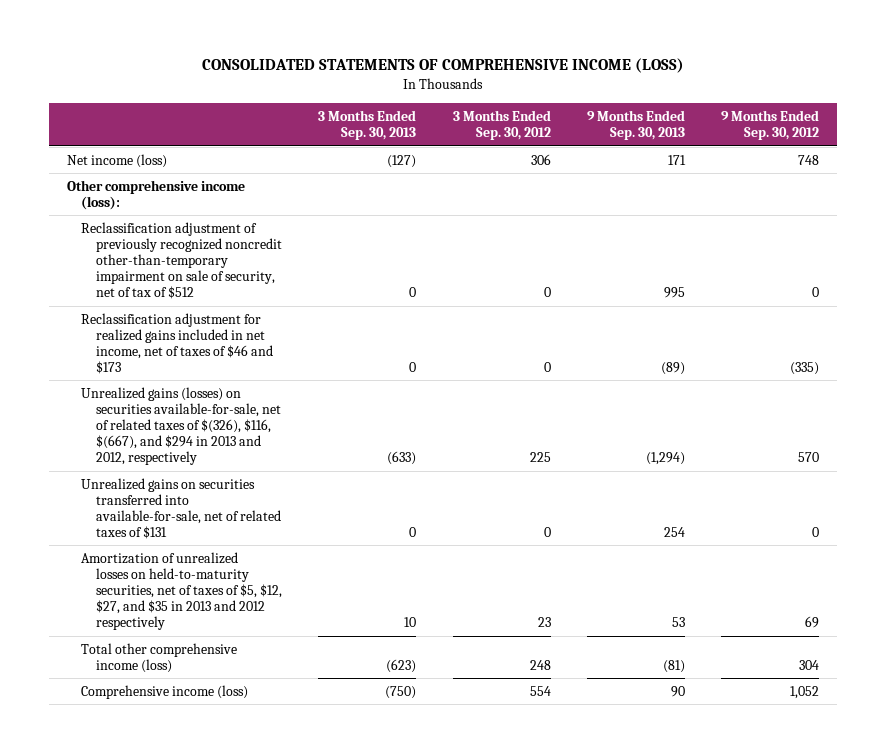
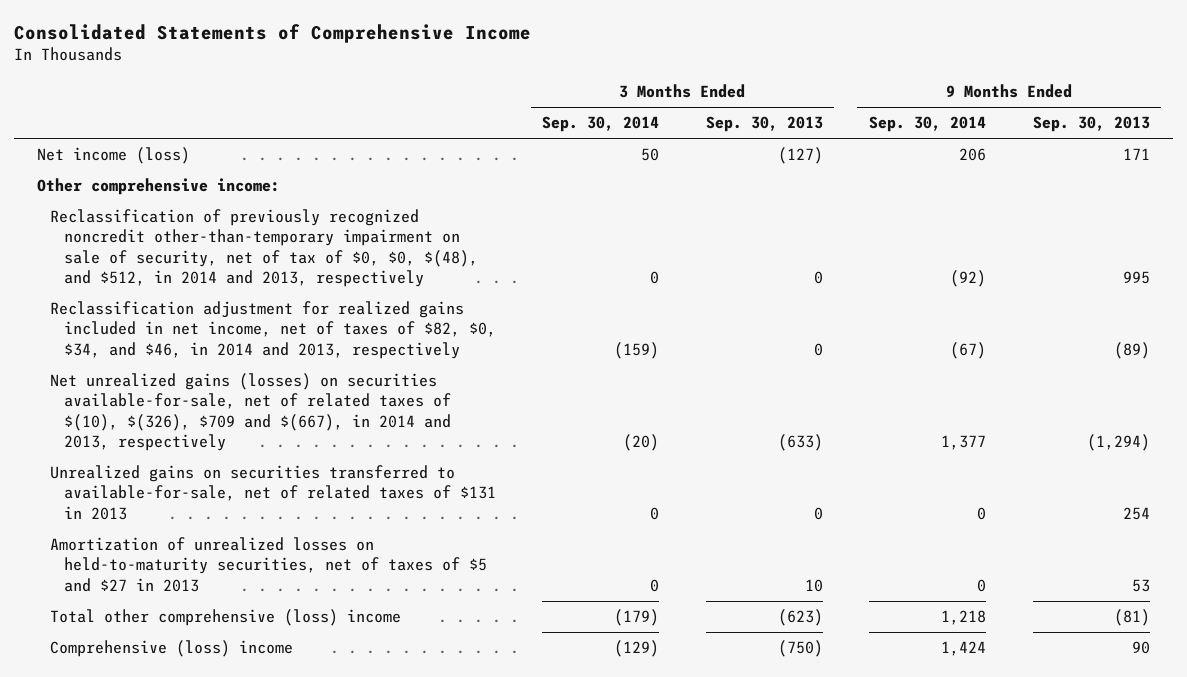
- CONSOLIDATED STATEMENTS OF COMPREHENSIVE INCOME (LOSS)
+ Consolidated Statements of Comprehensive Income
- | 3 Months Ended Sep. 30, 2013 | 3 Months Ended Sep. 30, 2012 | 9 Months Ended Sep. 30, 2013 | 9 Months Ended Sep. 30, 2012
+ | 3 Months Ended Sep. 30, 2014 | 3 Months Ended Sep. 30, 2013 | 9 Months Ended Sep. 30, 2014 | 9 Months Ended Sep. 30, 2013
- Other comprehensive income (loss):
- Reclassification adjustment of previously recognized noncredit other-than-temporary impairment on sale of security, net of tax of $512 | 0 | 0 | 995 | 0
- Reclassification adjustment for realized gains included in net income, net of taxes of $46 and $173 | 0 | 0 | (89) | (335)
- Unrealized gains (losses) on securities available-for-sale, net of related taxes of $(326), $116, $(667), and $294 in 2013 and 2012, respectively | (633) | 225 | (1,294) | 570
- Unrealized gains on securities transferred into available-for-sale, net of related taxes of $131 | 0 | 0 | 254 | 0
- Amortization of unrealized losses on held-to-maturity securities, net of taxes of $5, $12, $27, and $35 in 2013 and 2012 respectively | 10 | 23 | 53 | 69
- Total other comprehensive income (loss) | (623) | 248 | (81) | 304
- Comprehensive income (loss) | (750) | 554 | 90 | 1,052
+ Other comprehensive income:
+ Reclassification of previously recognized noncredit other-than-temporary impairment on sale of security, net of tax of $0, $0, $(48), and $512, in 2014 and 2013, respectively | 0 | 0 | (92) | 995
+ Reclassification adjustment for realized gains included in net income, net of taxes of $82, $0, $34, and $46, in 2014 and 2013, respectively | (159) | 0 | (67) | (89)
+ Net unrealized gains (losses) on securities available-for-sale, net of related taxes of $(10), $(326), $709 and $(667), in 2014 and 2013, respectively | (20) | (633) | 1,377 | (1,294)
+ Unrealized gains on securities transferred to available-for-sale, net of related taxes of $131 in 2013 | 0 | 0 | 0 | 254
+ Amortization of unrealized losses on held-to-maturity securities, net of taxes of $5 and $27 in 2013 | 0 | 10 | 0 | 53
+ Total other comprehensive (loss) income | (179) | (623) | 1,218 | (81)
+ Comprehensive (loss) income | (129) | (750) | 1,424 | 90

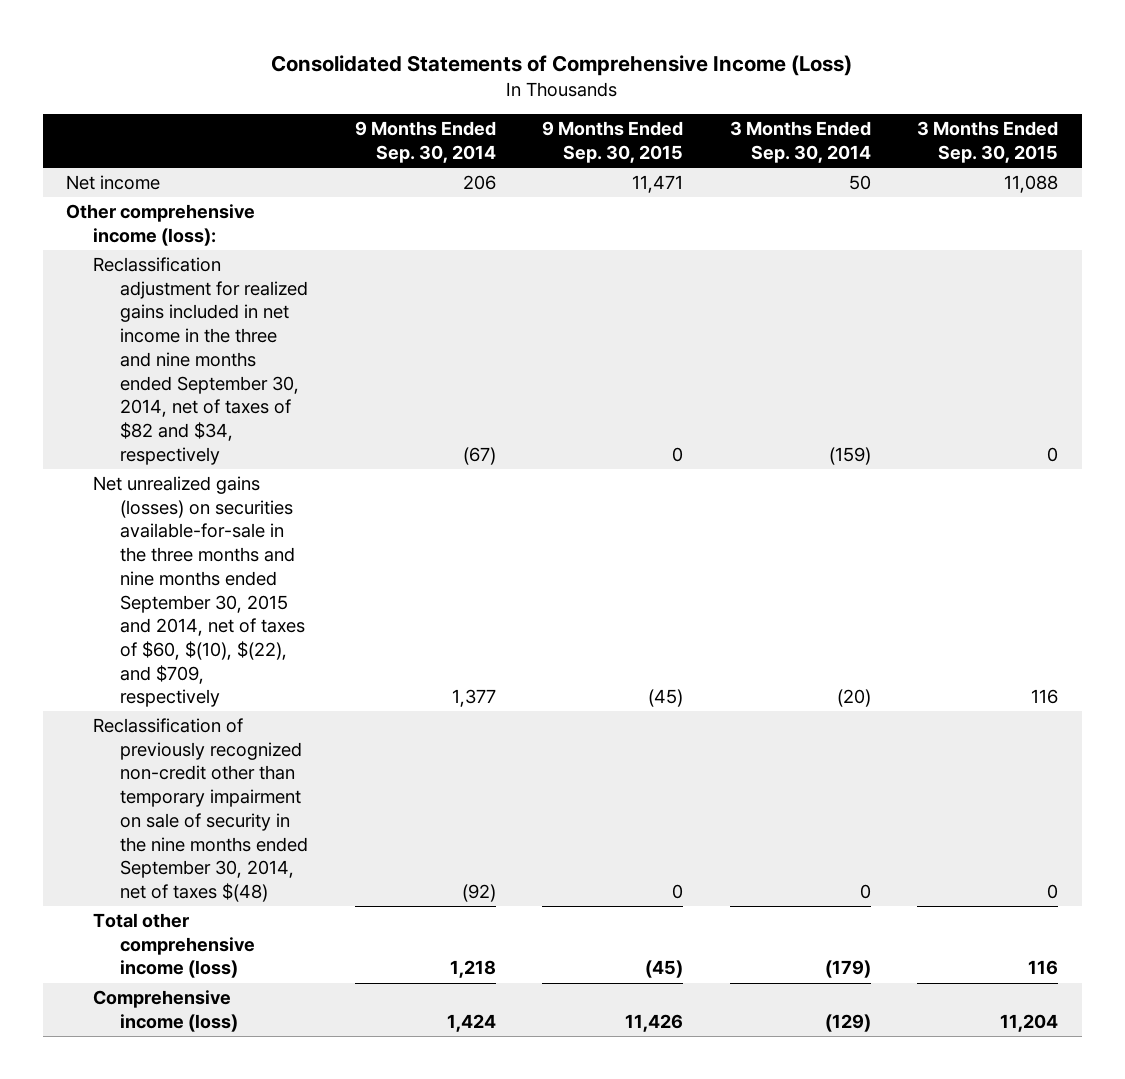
- Consolidated Statements of Comprehensive Income
+ Consolidated Statements of Comprehensive Income (Loss)
- | 3 Months Ended Sep. 30, 2014 | 3 Months Ended Sep. 30, 2013 | 9 Months Ended Sep. 30, 2014 | 9 Months Ended Sep. 30, 2013
+ | 9 Months Ended Sep. 30, 2014 | 9 Months Ended Sep. 30, 2015 | 3 Months Ended Sep. 30, 2014 | 3 Months Ended Sep. 30, 2015
- Net income (loss) | 50 | (127) | 206 | 171
- Other comprehensive income:
- Reclassification of previously recognized noncredit other-than-temporary impairment on sale of security, net of tax of $0, $0, $(48), and $512, in 2014 and 2013, respectively | 0 | 0 | (92) | 995
- Reclassification adjustment for realized gains included in net income, net of taxes of $82, $0, $34, and $46, in 2014 and 2013, respectively | (159) | 0 | (67) | (89)
- Net unrealized gains (losses) on securities available-for-sale, net of related taxes of $(10), $(326), $709 and $(667), in 2014 and 2013, respectively | (20) | (633) | 1,377 | (1,294)
- Unrealized gains on securities transferred to available-for-sale, net of related taxes of $131 in 2013 | 0 | 0 | 0 | 254
- Amortization of unrealized losses on held-to-maturity securities, net of taxes of $5 and $27 in 2013 | 0 | 10 | 0 | 53
- Total other comprehensive (loss) income | (179) | (623) | 1,218 | (81)
- Comprehensive (loss) income | (129) | (750) | 1,424 | 90
+ Net income | 206 | 11,471 | 50 | 11,088
+ Other comprehensive income (loss):
+ Reclassification adjustment for realized gains included in net income in the three and nine months ended September 30, 2014, net of taxes of $82 and $34, respectively | (67) | 0 | (159) | 0
+ Net unrealized gains (losses) on securities available-for-sale in the three months and nine months ended September 30, 2015 and 2014, net of taxes of $60, $(10), $(22), and $709, respectively | 1,377 | (45) | (20) | 116
+ Reclassification of previously recognized non-credit other than temporary impairment on sale of security in the nine months ended September 30, 2014, net of taxes $(48) | (92) | 0 | 0 | 0
+ Total other comprehensive income (loss) | 1,218 | (45) | (179) | 116
+ Comprehensive income (loss) | 1,424 | 11,426 | (129) | 11,204

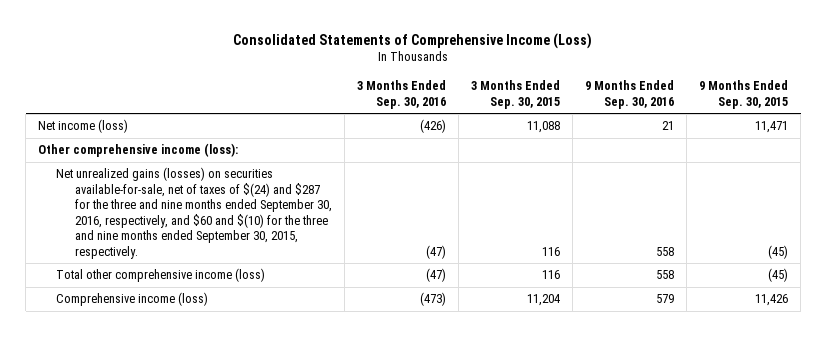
- | 9 Months Ended Sep. 30, 2014 | 9 Months Ended Sep. 30, 2015 | 3 Months Ended Sep. 30, 2014 | 3 Months Ended Sep. 30, 2015
+ | 3 Months Ended Sep. 30, 2016 | 3 Months Ended Sep. 30, 2015 | 9 Months Ended Sep. 30, 2016 | 9 Months Ended Sep. 30, 2015
- Net income | 206 | 11,471 | 50 | 11,088
+ Net income (loss) | (426) | 11,088 | 21 | 11,471
- Reclassification adjustment for realized gains included in net income in the three and nine months ended September 30, 2014, net of taxes of $82 and $34, respectively | (67) | 0 | (159) | 0
- Net unrealized gains (losses) on securities available-for-sale in the three months and nine months ended September 30, 2015 and 2014, net of taxes of $60, $(10), $(22), and $709, respectively | 1,377 | (45) | (20) | 116
- Reclassification of previously recognized non-credit other than temporary impairment on sale of security in the nine months ended September 30, 2014, net of taxes $(48) | (92) | 0 | 0 | 0
+ Net unrealized gains (losses) on securities available-for-sale, net of taxes of $(24) and $287 for the three and nine months ended September 30, 2016, respectively, and $60 and $(10) for the three and nine months ended September 30, 2015, respectively. | (47) | 116 | 558 | (45)

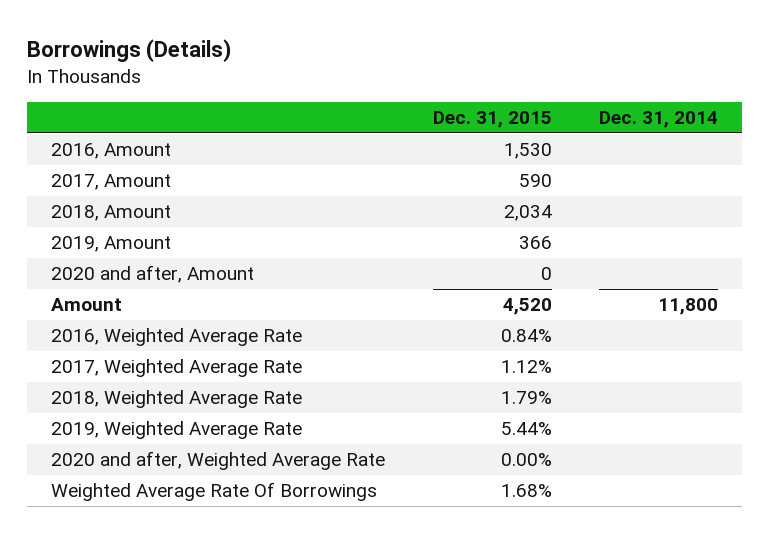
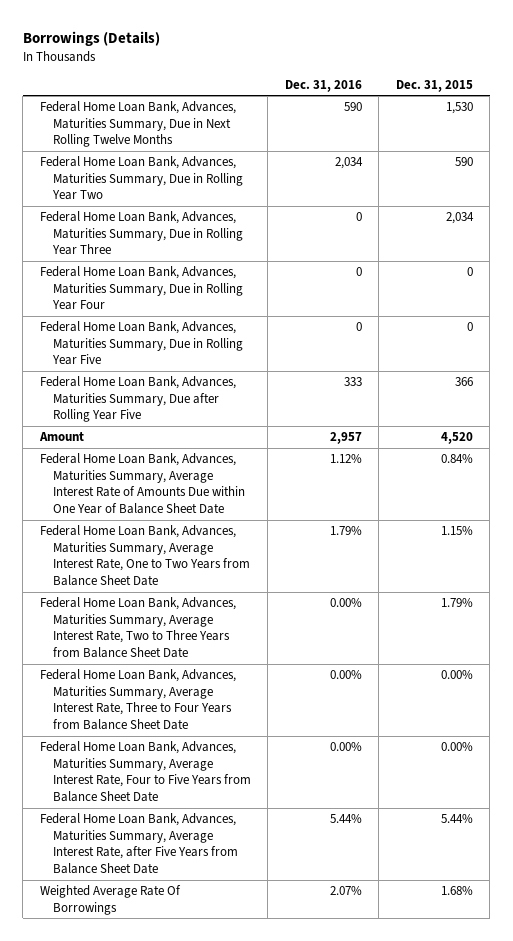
- | Dec. 31, 2015 | Dec. 31, 2014
+ | Dec. 31, 2016 | Dec. 31, 2015
- 2016, Amount | 1,530 |
- 2017, Amount | 590 |
- 2018, Amount | 2,034 |
- 2019, Amount | 366 |
- 2020 and after, Amount | 0 |
+ Federal Home Loan Bank, Advances, Maturities Summary, Due in Next Rolling Twelve Months | 590 | 1,530
+ Federal Home Loan Bank, Advances, Maturities Summary, Due in Rolling Year Two | 2,034 | 590
+ Federal Home Loan Bank, Advances, Maturities Summary, Due in Rolling Year Three | 0 | 2,034
+ Federal Home Loan Bank, Advances, Maturities Summary, Due in Rolling Year Four | 0 | 0
+ Federal Home Loan Bank, Advances, Maturities Summary, Due in Rolling Year Five | 0 | 0
+ Federal Home Loan Bank, Advances, Maturities Summary, Due after Rolling Year Five | 333 | 366
- 2016, Weighted Average Rate | 0.84% |
- 2017, Weighted Average Rate | 1.12% |
- 2018, Weighted Average Rate | 1.79% |
- 2019, Weighted Average Rate | 5.44% |
- 2020 and after, Weighted Average Rate | 0.00% |
+ Federal Home Loan Bank, Advances, Maturities Summary, Average Interest Rate of Amounts Due within One Year of Balance Sheet Date | 1.12% | 0.84%
+ Federal Home Loan Bank, Advances, Maturities Summary, Average Interest Rate, One to Two Years from Balance Sheet Date | 1.79% | 1.15%
+ Federal Home Loan Bank, Advances, Maturities Summary, Average Interest Rate, Two to Three Years from Balance Sheet Date | 0.00% | 1.79%
+ Federal Home Loan Bank, Advances, Maturities Summary, Average Interest Rate, Three to Four Years from Balance Sheet Date | 0.00% | 0.00%
+ Federal Home Loan Bank, Advances, Maturities Summary, Average Interest Rate, Four to Five Years from Balance Sheet Date | 0.00% | 0.00%
+ Federal Home Loan Bank, Advances, Maturities Summary, Average Interest Rate, after Five Years from Balance Sheet Date | 5.44% | 5.44%

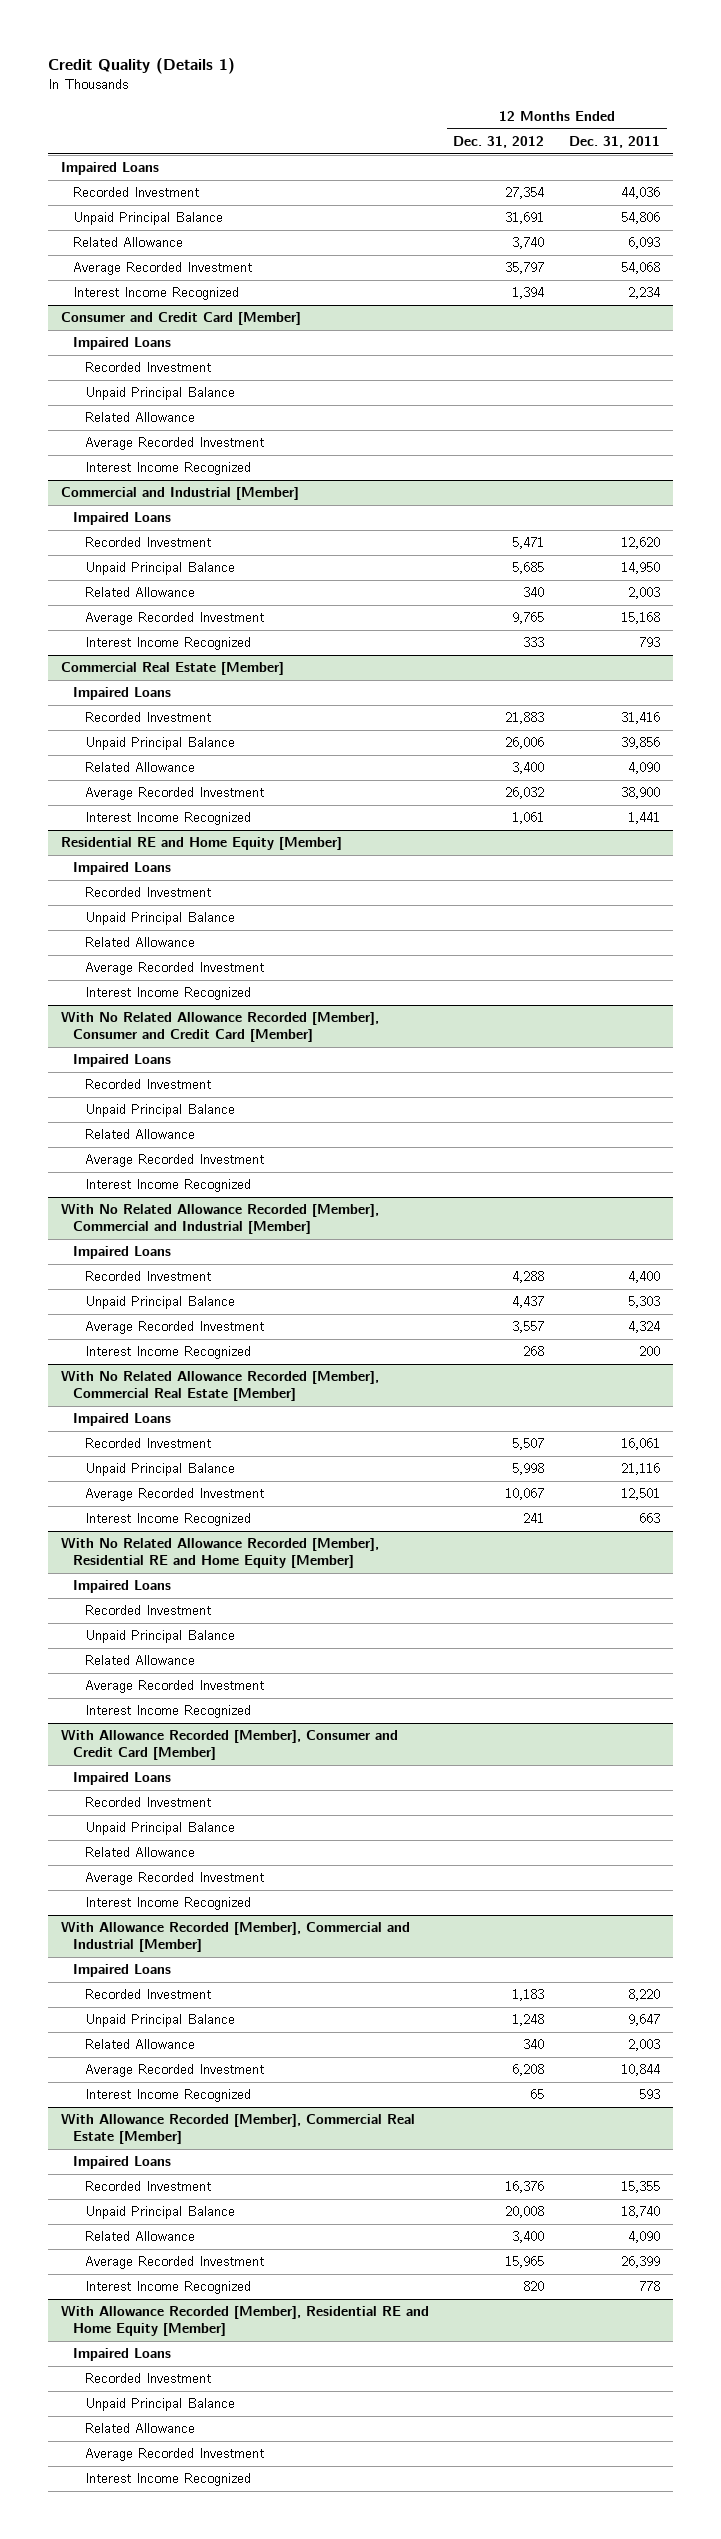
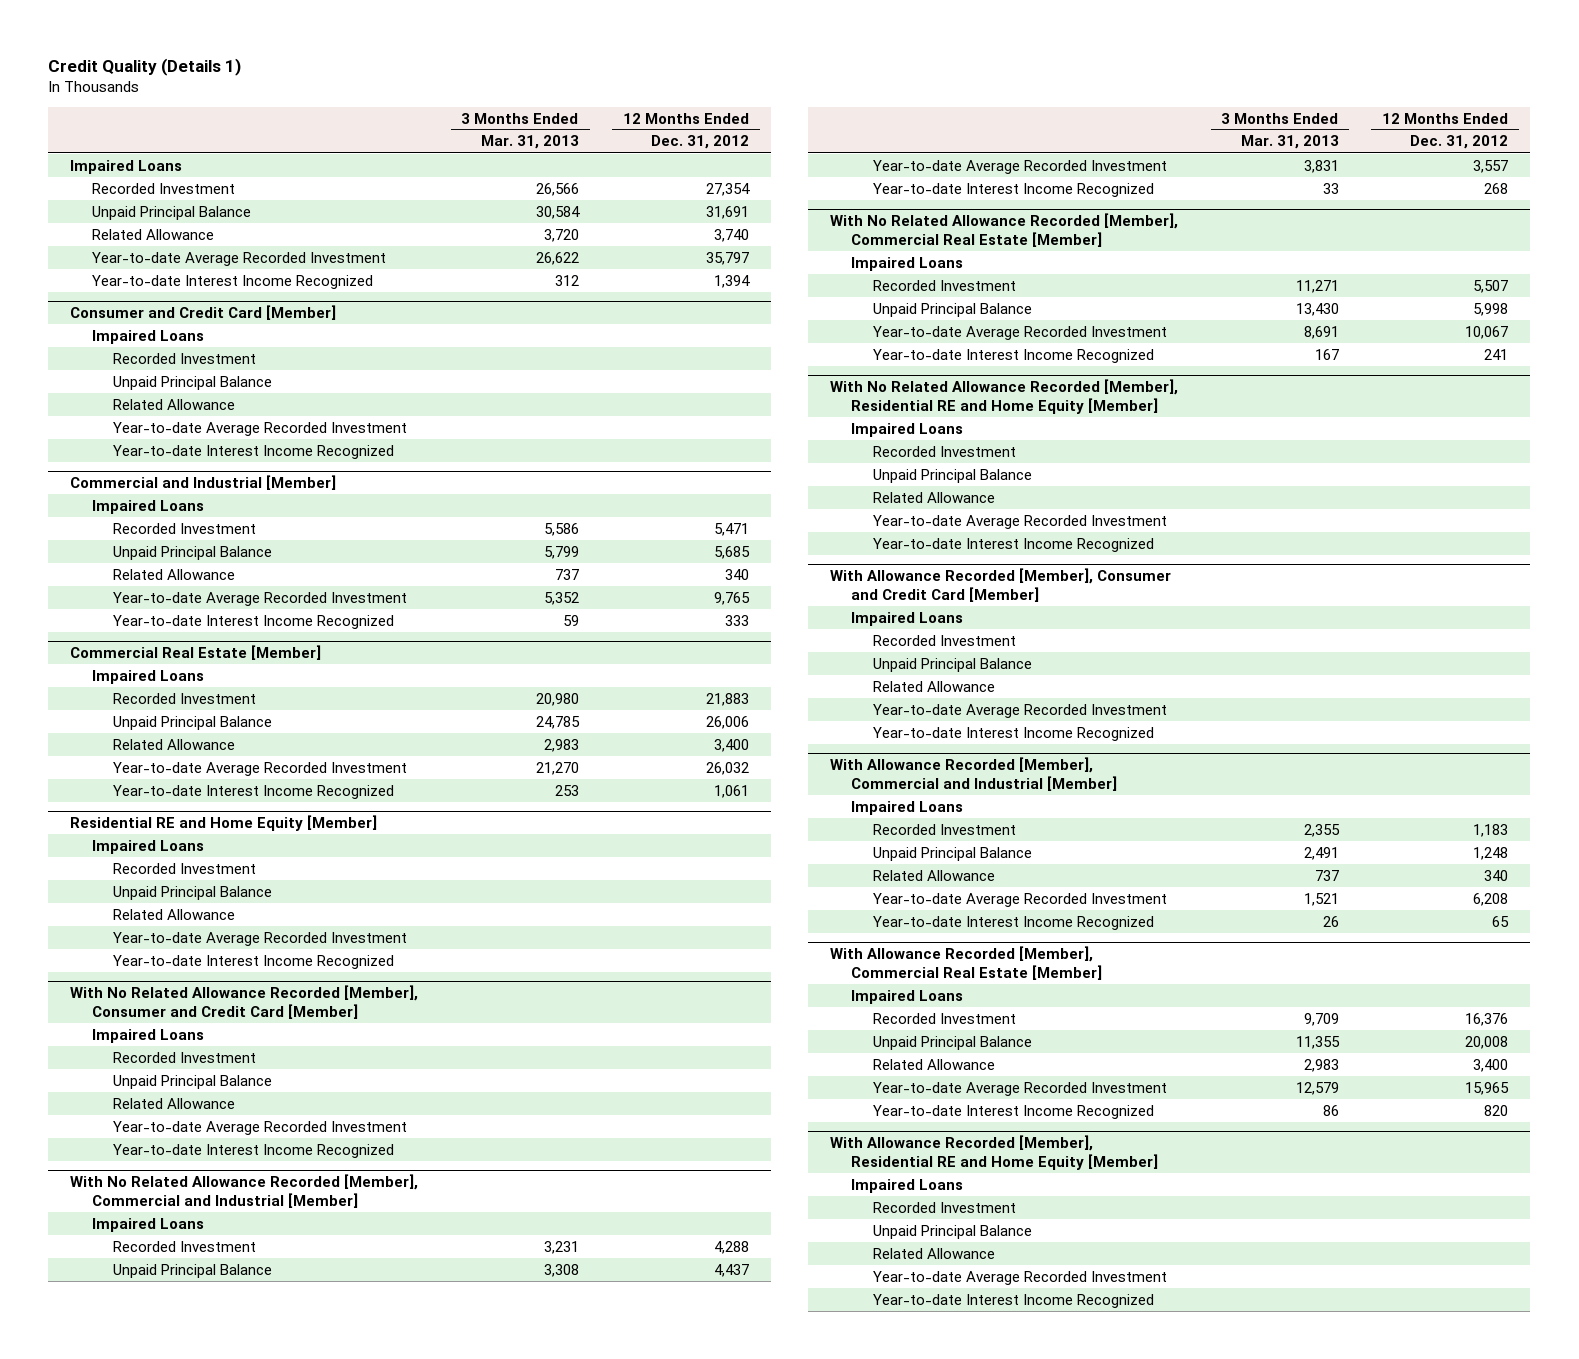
- | 12 Months Ended Dec. 31, 2012 | 12 Months Ended Dec. 31, 2011
+ | 3 Months Ended Mar. 31, 2013 | 12 Months Ended Dec. 31, 2012
- Average Recorded Investment | 35,797 | 54,068
- Interest Income Recognized | 1,394 | 2,234
+ Year-to-date Average Recorded Investment | 26,622 | 35,797
+ Year-to-date Interest Income Recognized | 312 | 1,394
@ Consumer and Credit Card [Member]
- Average Recorded Investment
- Interest Income Recognized
+ Year-to-date Average Recorded Investment
+ Year-to-date Interest Income Recognized
@ Commercial and Industrial [Member]
- Average Recorded Investment | 9,765 | 15,168
- Interest Income Recognized | 333 | 793
+ Year-to-date Average Recorded Investment | 5,352 | 9,765
+ Year-to-date Interest Income Recognized | 59 | 333
@ Commercial Real Estate [Member]
- Average Recorded Investment | 26,032 | 38,900
- Interest Income Recognized | 1,061 | 1,441
+ Year-to-date Average Recorded Investment | 21,270 | 26,032
+ Year-to-date Interest Income Recognized | 253 | 1,061
@ Residential RE and Home Equity [Member]
- Average Recorded Investment
- Interest Income Recognized
+ Year-to-date Average Recorded Investment
+ Year-to-date Interest Income Recognized
@ With No Related Allowance Recorded [Member], Consumer and Credit Card [Member]
- Average Recorded Investment
- Interest Income Recognized
+ Year-to-date Average Recorded Investment
+ Year-to-date Interest Income Recognized
@ With No Related Allowance Recorded [Member], Commercial and Industrial [Member]
- Average Recorded Investment | 3,557 | 4,324
- Interest Income Recognized | 268 | 200
+ Year-to-date Average Recorded Investment | 3,831 | 3,557
+ Year-to-date Interest Income Recognized | 33 | 268
@ With No Related Allowance Recorded [Member], Commercial Real Estate [Member]
- Average Recorded Investment | 10,067 | 12,501
- Interest Income Recognized | 241 | 663
+ Year-to-date Average Recorded Investment | 8,691 | 10,067
+ Year-to-date Interest Income Recognized | 167 | 241
@ With No Related Allowance Recorded [Member], Residential RE and Home Equity [Member]
- Average Recorded Investment
- Interest Income Recognized
+ Year-to-date Average Recorded Investment
+ Year-to-date Interest Income Recognized
@ With Allowance Recorded [Member], Consumer and Credit Card [Member]
- Average Recorded Investment
- Interest Income Recognized
+ Year-to-date Average Recorded Investment
+ Year-to-date Interest Income Recognized
@ With Allowance Recorded [Member], Commercial and Industrial [Member]
- Average Recorded Investment | 6,208 | 10,844
- Interest Income Recognized | 65 | 593
+ Year-to-date Average Recorded Investment | 1,521 | 6,208
+ Year-to-date Interest Income Recognized | 26 | 65
@ With Allowance Recorded [Member], Commercial Real Estate [Member]
- Average Recorded Investment | 15,965 | 26,399
- Interest Income Recognized | 820 | 778
+ Year-to-date Average Recorded Investment | 12,579 | 15,965
+ Year-to-date Interest Income Recognized | 86 | 820
@ With Allowance Recorded [Member], Residential RE and Home Equity [Member]
- Average Recorded Investment
- Interest Income Recognized
+ Year-to-date Average Recorded Investment
+ Year-to-date Interest Income Recognized

